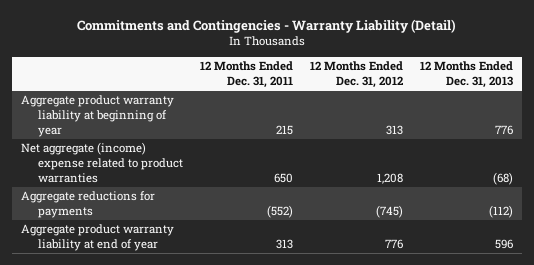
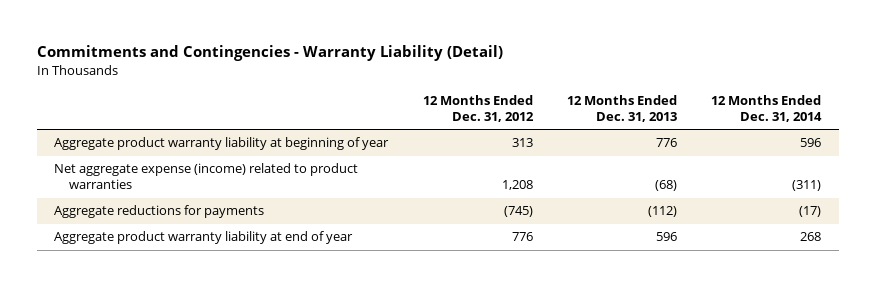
- | 12 Months Ended Dec. 31, 2011 | 12 Months Ended Dec. 31, 2012 | 12 Months Ended Dec. 31, 2013
+ | 12 Months Ended Dec. 31, 2012 | 12 Months Ended Dec. 31, 2013 | 12 Months Ended Dec. 31, 2014
- Net aggregate (income) expense related to product warranties | 650 | 1,208 | (68)
+ Net aggregate expense (income) related to product warranties | 1,208 | (68) | (311)

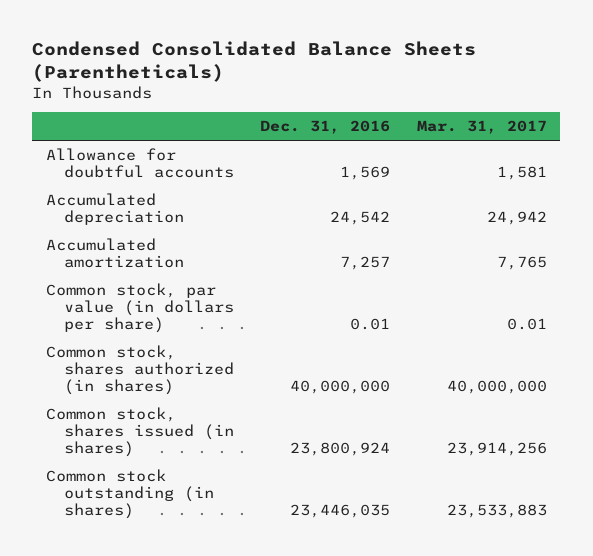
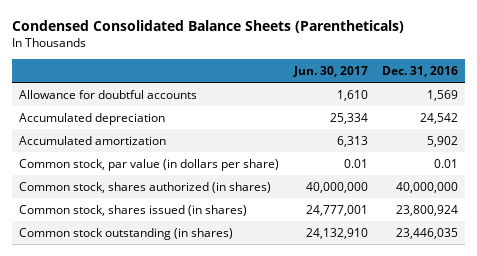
- | Dec. 31, 2016 | Mar. 31, 2017
+ | Jun. 30, 2017 | Dec. 31, 2016
- Accumulated amortization | 7,257 | 7,765
+ Accumulated amortization | 6,313 | 5,902

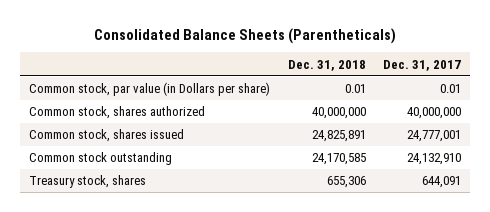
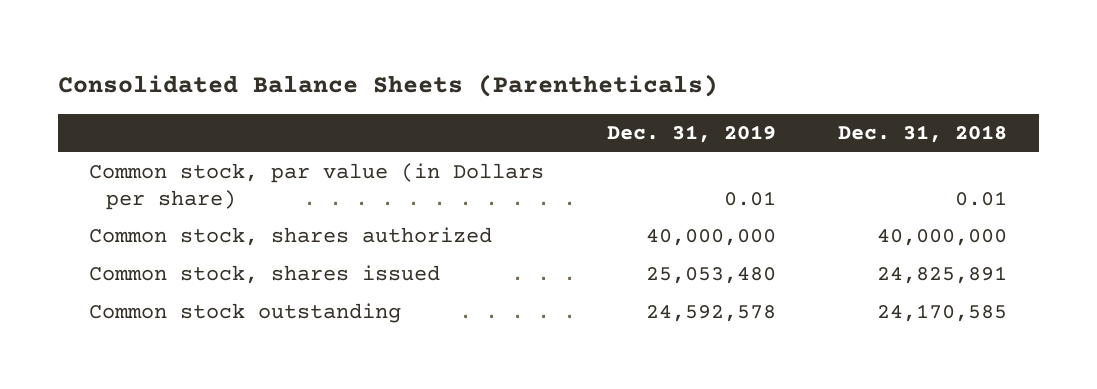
- | Dec. 31, 2018 | Dec. 31, 2017
+ | Dec. 31, 2019 | Dec. 31, 2018
- Treasury stock, shares | 655,306 | 644,091

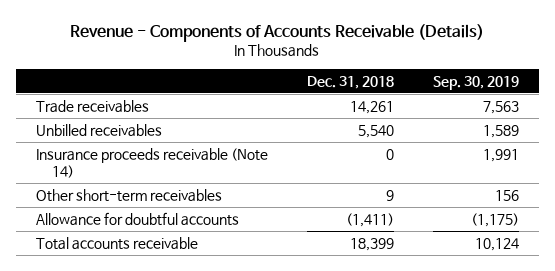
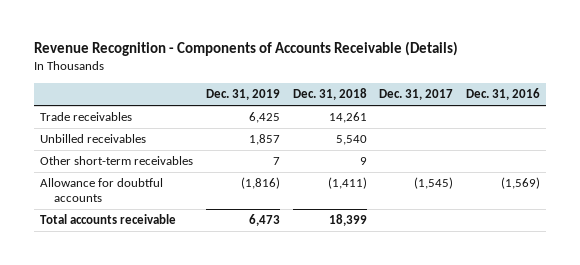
- Revenue - Components of Accounts Receivable (Details)
+ Revenue Recognition - Components of Accounts Receivable (Details)
- | Dec. 31, 2018 | Sep. 30, 2019
+ | Dec. 31, 2019 | Dec. 31, 2018 | Dec. 31, 2017 | Dec. 31, 2016
- Insurance proceeds receivable (Note 14) | 0 | 1,991

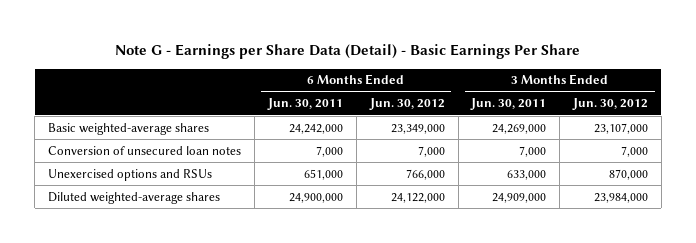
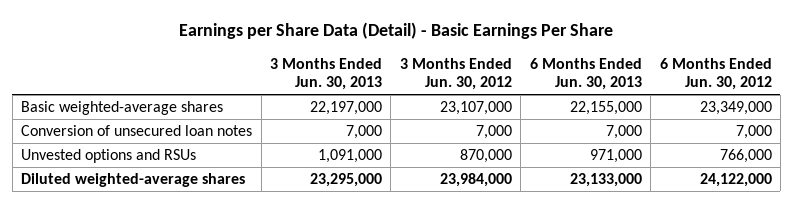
- Note G - Earnings per Share Data (Detail) - Basic Earnings Per Share
+ Earnings per Share Data (Detail) - Basic Earnings Per Share
- | 6 Months Ended Jun. 30, 2011 | 6 Months Ended Jun. 30, 2012 | 3 Months Ended Jun. 30, 2011 | 3 Months Ended Jun. 30, 2012
+ | 3 Months Ended Jun. 30, 2013 | 3 Months Ended Jun. 30, 2012 | 6 Months Ended Jun. 30, 2013 | 6 Months Ended Jun. 30, 2012
- Unexercised options and RSUs | 651,000 | 766,000 | 633,000 | 870,000
+ Unvested options and RSUs | 1,091,000 | 870,000 | 971,000 | 766,000

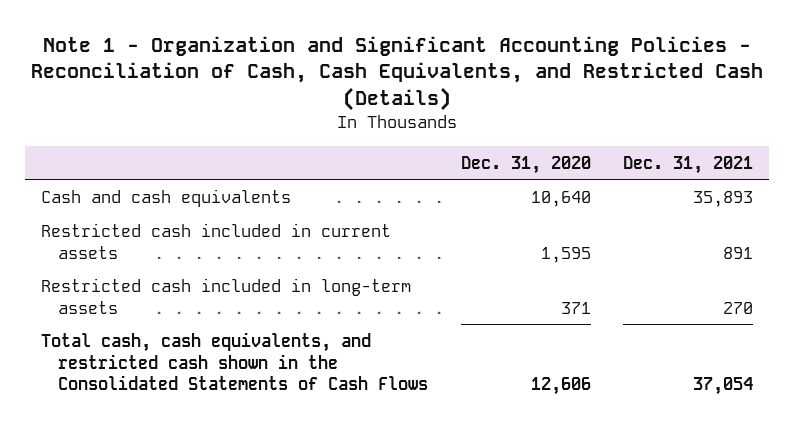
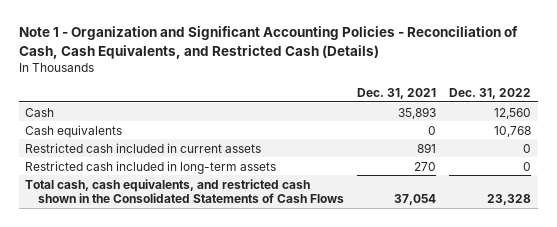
- | Dec. 31, 2020 | Dec. 31, 2021
+ | Dec. 31, 2021 | Dec. 31, 2022
- Cash and cash equivalents | 10,640 | 35,893
+ Cash | 35,893 | 12,560
+ Cash equivalents | 0 | 10,768

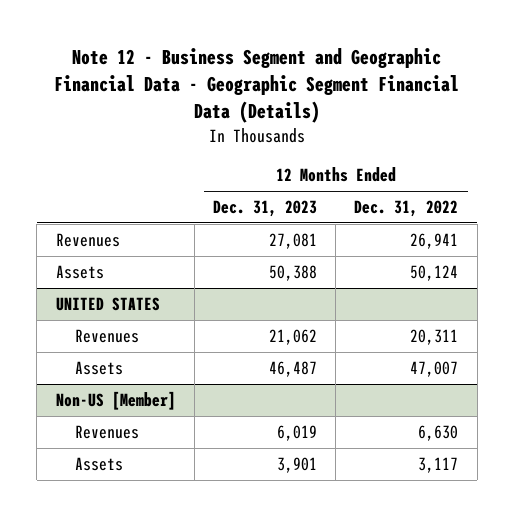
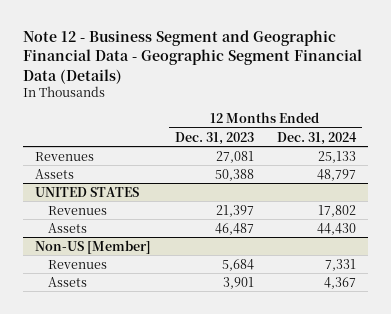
- | 12 Months Ended Dec. 31, 2023 | 12 Months Ended Dec. 31, 2022
+ | 12 Months Ended Dec. 31, 2023 | 12 Months Ended Dec. 31, 2024
@ UNITED STATES
- Revenues | 21,062 | 20,311
+ Revenues | 21,397 | 17,802
@ Non-US [Member]
- Revenues | 6,019 | 6,630
+ Revenues | 5,684 | 7,331

